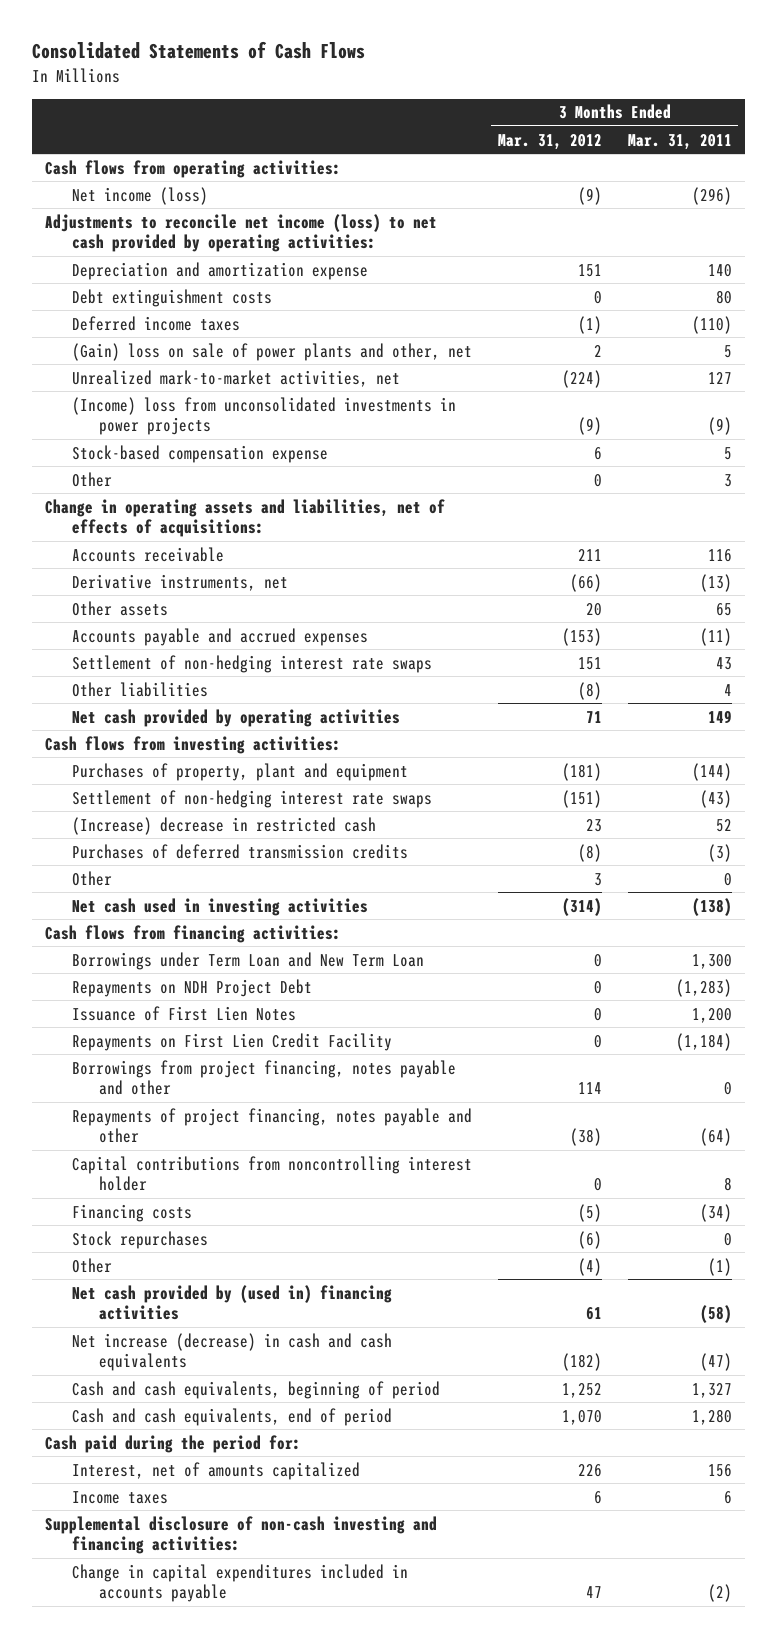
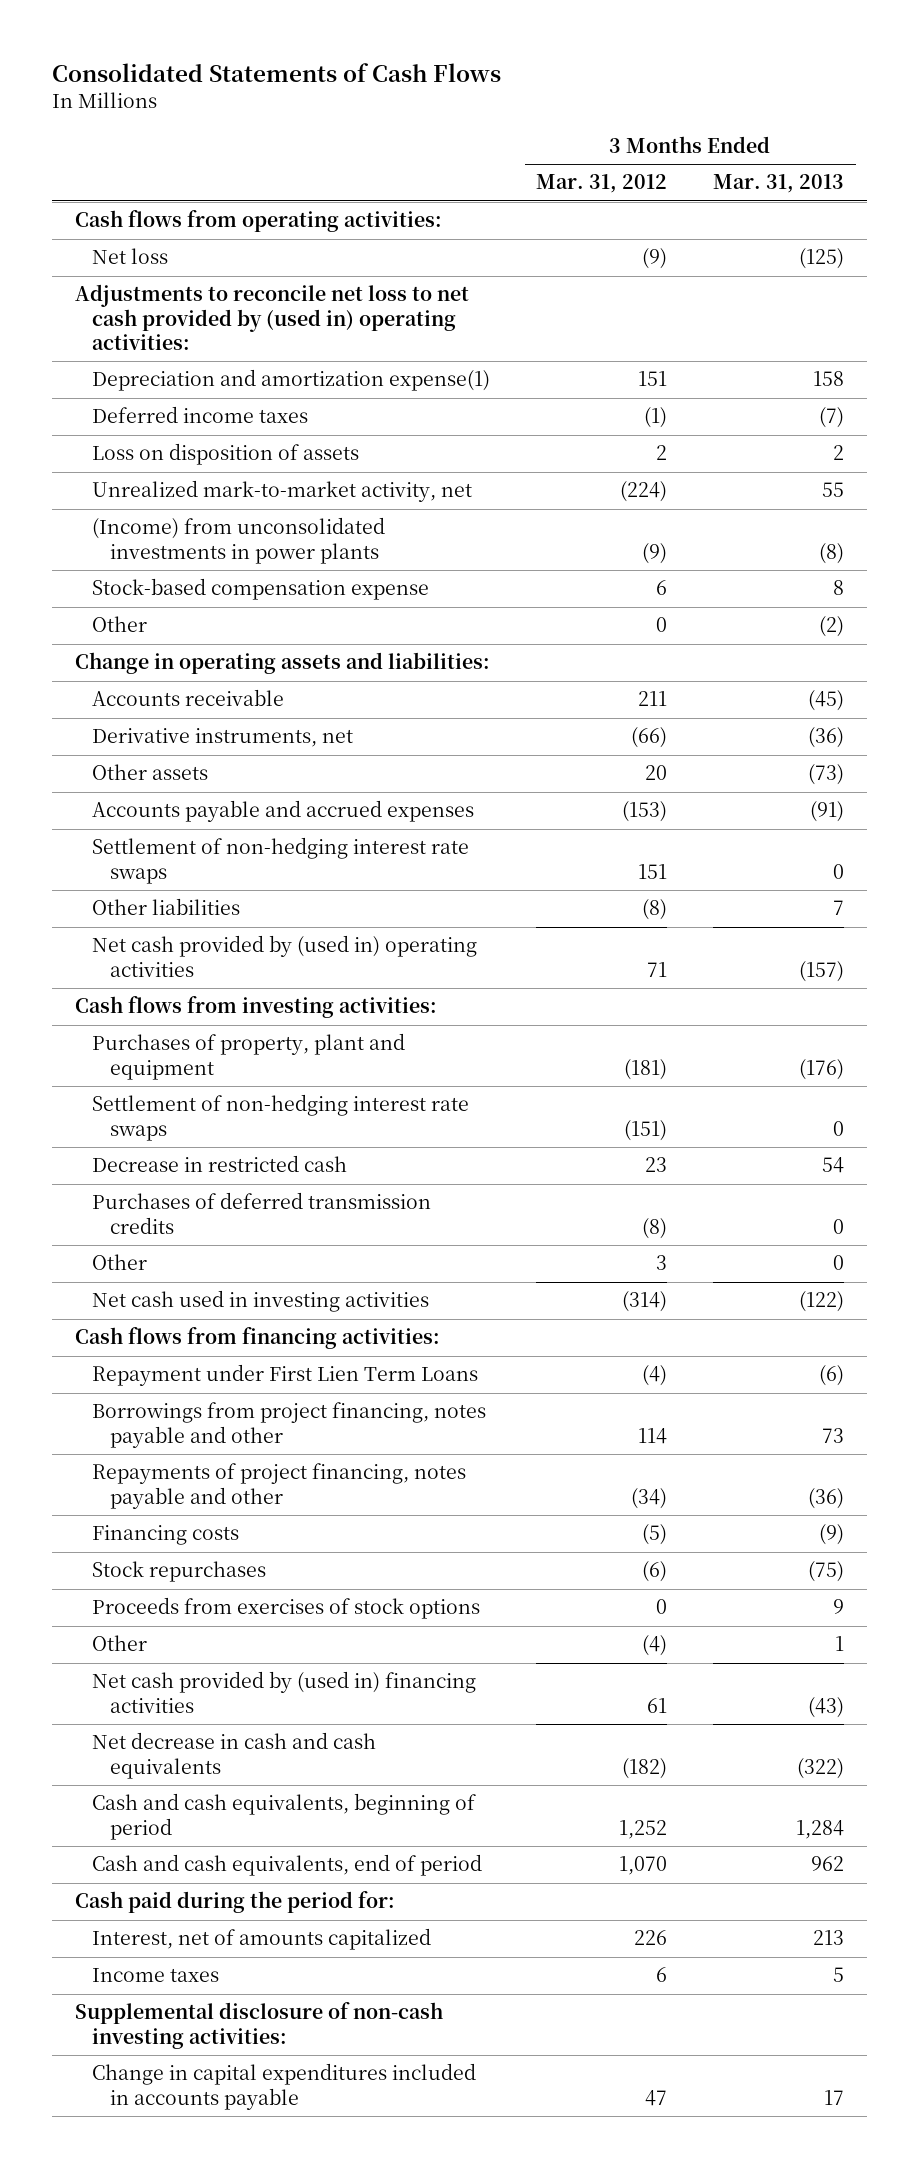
- | 3 Months Ended Mar. 31, 2012 | 3 Months Ended Mar. 31, 2011
+ | 3 Months Ended Mar. 31, 2012 | 3 Months Ended Mar. 31, 2013
- Net income (loss) | (9) | (296)
- Adjustments to reconcile net income (loss) to net cash provided by operating activities:
- Depreciation and amortization expense | 151 | 140
- Debt extinguishment costs | 0 | 80
+ Net loss | (9) | (125)
+ Adjustments to reconcile net loss to net cash provided by (used in) operating activities:
+ Depreciation and amortization expense(1) | 151 | 158
- (Gain) loss on sale of power plants and other, net | 2 | 5
- Unrealized mark-to-market activities, net | (224) | 127
- (Income) loss from unconsolidated investments in power projects | (9) | (9)
+ Loss on disposition of assets | 2 | 2
+ Unrealized mark-to-market activity, net | (224) | 55
+ (Income) from unconsolidated investments in power plants | (9) | (8)
- Change in operating assets and liabilities, net of effects of acquisitions:
+ Change in operating assets and liabilities:
- Net cash provided by operating activities | 71 | 149
+ Net cash provided by (used in) operating activities | 71 | (157)
- (Increase) decrease in restricted cash | 23 | 52
+ Decrease in restricted cash | 23 | 54
- Borrowings under Term Loan and New Term Loan | 0 | 1,300
- Repayments on NDH Project Debt | 0 | (1,283)
- Issuance of First Lien Notes | 0 | 1,200
- Repayments on First Lien Credit Facility | 0 | (1,184)
+ Repayment under First Lien Term Loans | (4) | (6)
- Repayments of project financing, notes payable and other | (38) | (64)
- Capital contributions from noncontrolling interest holder | 0 | 8
+ Repayments of project financing, notes payable and other | (34) | (36)
+ Proceeds from exercises of stock options | 0 | 9
- Net increase (decrease) in cash and cash equivalents | (182) | (47)
+ Net decrease in cash and cash equivalents | (182) | (322)
- Supplemental disclosure of non-cash investing and financing activities:
+ Supplemental disclosure of non-cash investing activities:

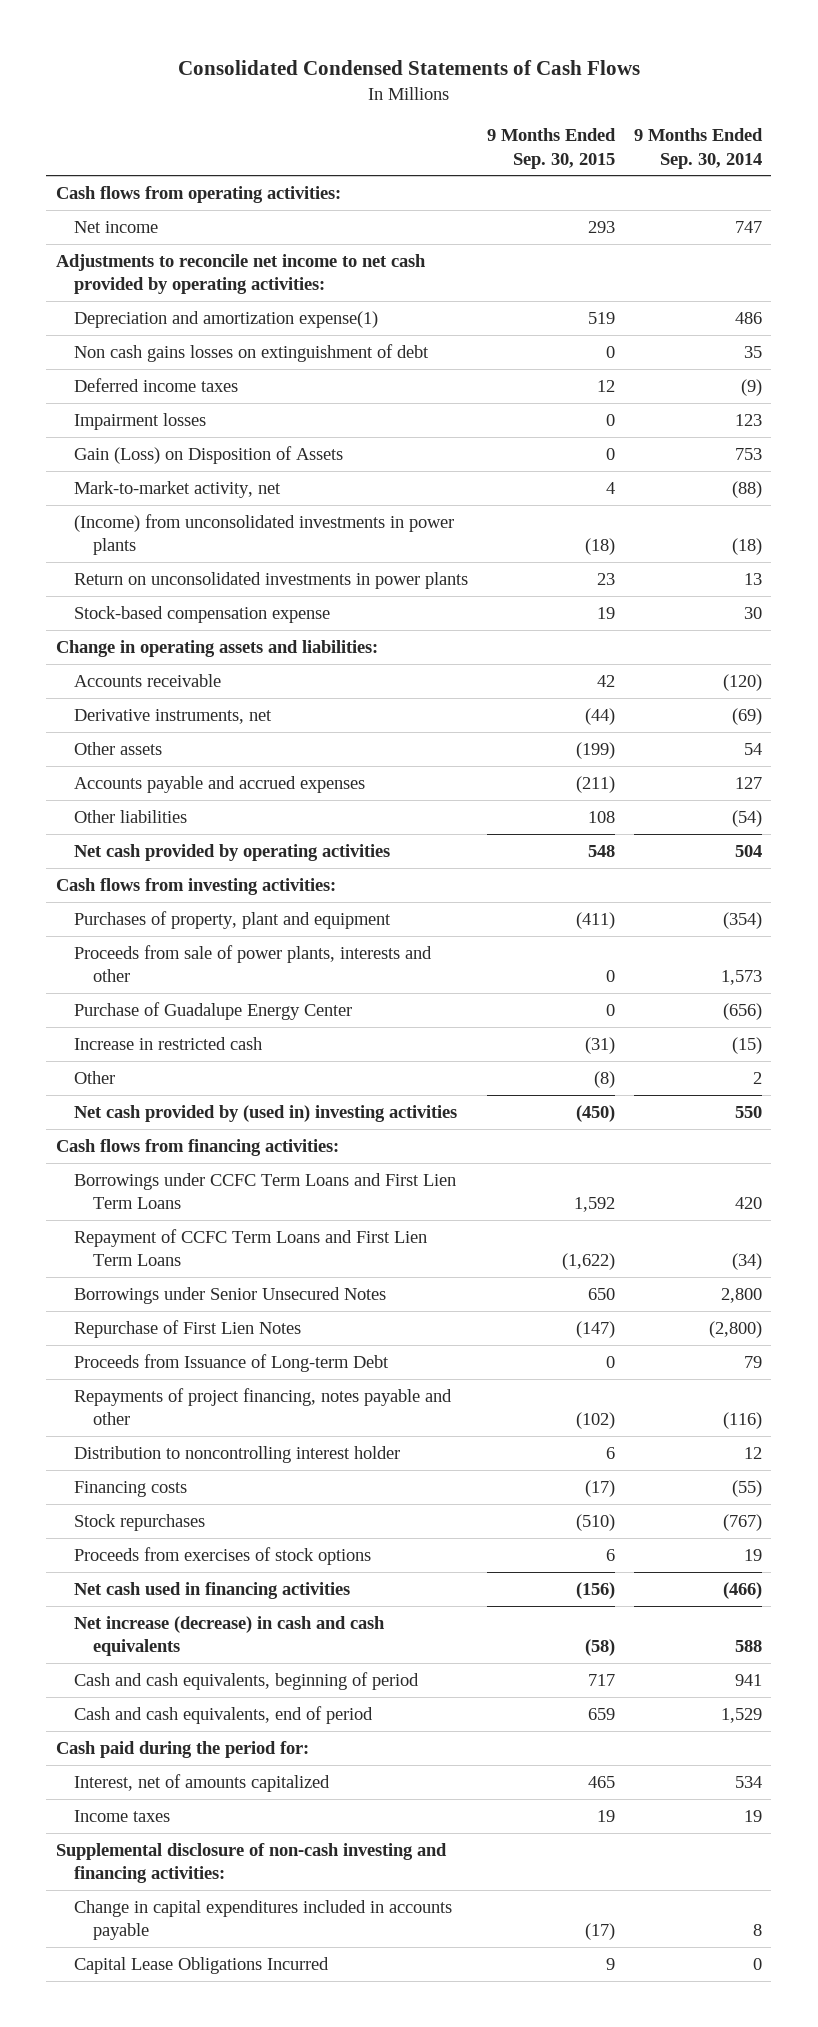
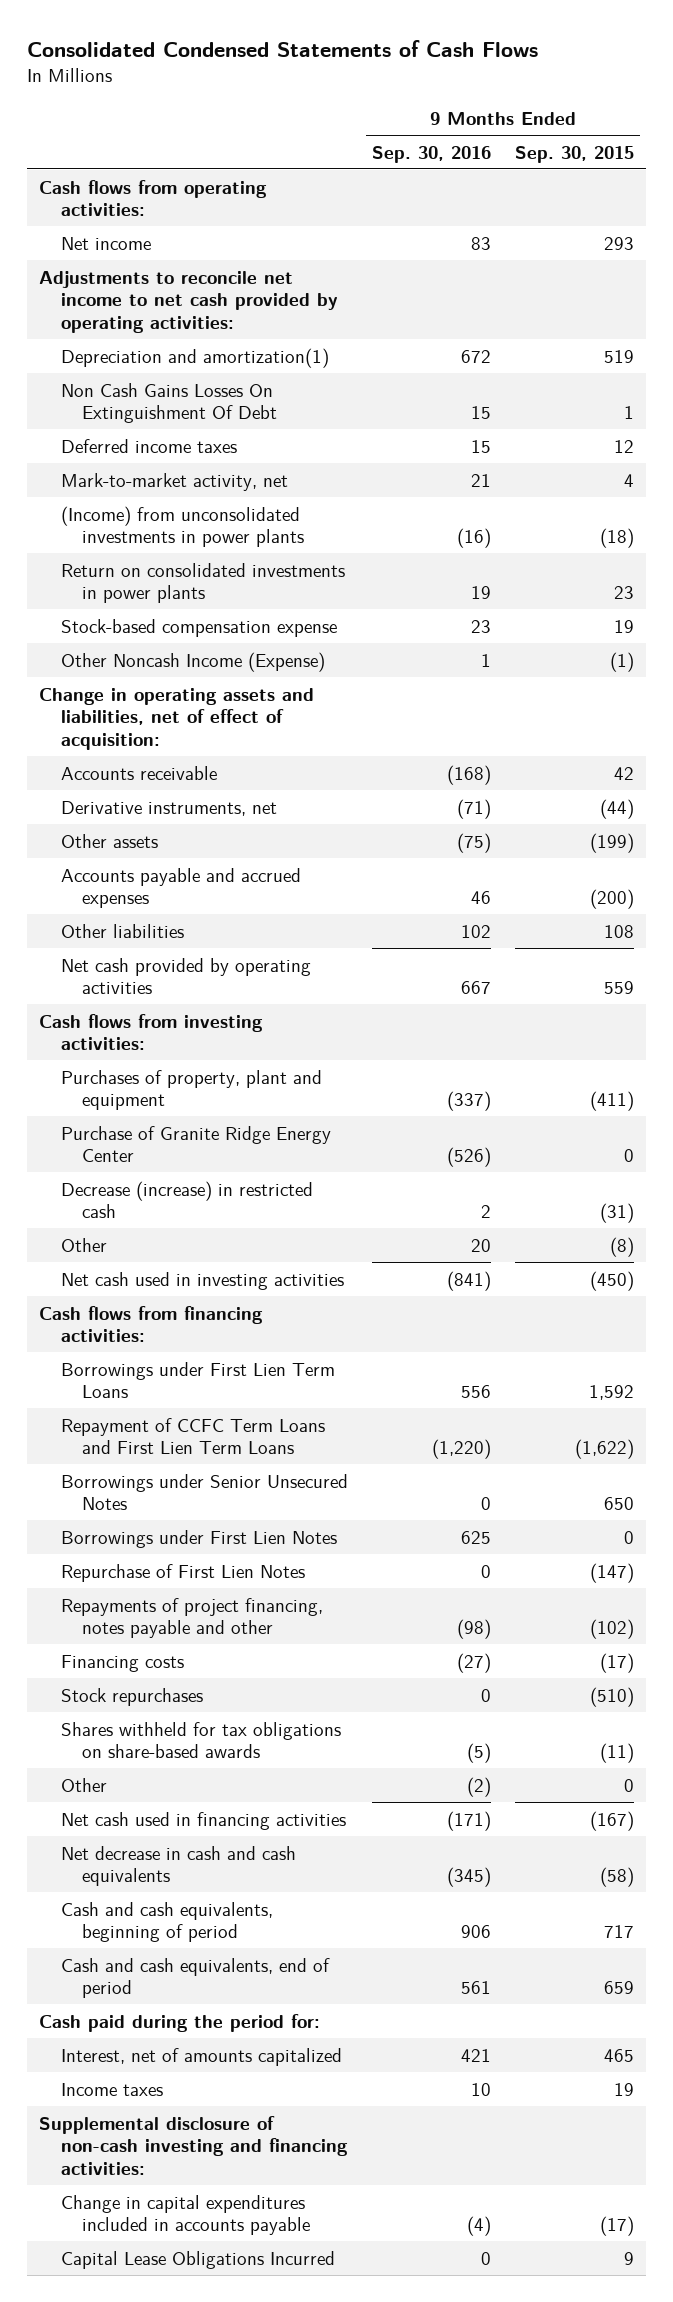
- | 9 Months Ended Sep. 30, 2015 | 9 Months Ended Sep. 30, 2014
+ | 9 Months Ended Sep. 30, 2016 | 9 Months Ended Sep. 30, 2015
- Depreciation and amortization expense(1) | 519 | 486
- Non cash gains losses on extinguishment of debt | 0 | 35
+ Depreciation and amortization(1) | 672 | 519
+ Non Cash Gains Losses On Extinguishment Of Debt | 15 | 1
- Impairment losses | 0 | 123
- Gain (Loss) on Disposition of Assets | 0 | 753
- Return on unconsolidated investments in power plants | 23 | 13
+ Return on consolidated investments in power plants | 19 | 23
- Change in operating assets and liabilities:
+ Other Noncash Income (Expense) | 1 | (1)
+ Change in operating assets and liabilities, net of effect of acquisition:
- Accounts payable and accrued expenses | (211) | 127
+ Accounts payable and accrued expenses | 46 | (200)
- Net cash provided by operating activities | 548 | 504
+ Net cash provided by operating activities | 667 | 559
- Proceeds from sale of power plants, interests and other | 0 | 1,573
- Purchase of Guadalupe Energy Center | 0 | (656)
- Increase in restricted cash | (31) | (15)
+ Purchase of Granite Ridge Energy Center | (526) | 0
+ Decrease (increase) in restricted cash | 2 | (31)
- Net cash provided by (used in) investing activities | (450) | 550
+ Net cash used in investing activities | (841) | (450)
- Borrowings under CCFC Term Loans and First Lien Term Loans | 1,592 | 420
+ Borrowings under First Lien Term Loans | 556 | 1,592
+ Borrowings under First Lien Notes | 625 | 0
- Proceeds from Issuance of Long-term Debt | 0 | 79
- Distribution to noncontrolling interest holder | 6 | 12
- Proceeds from exercises of stock options | 6 | 19
- Net cash used in financing activities | (156) | (466)
- Net increase (decrease) in cash and cash equivalents | (58) | 588
+ Shares withheld for tax obligations on share-based awards | (5) | (11)
+ Other | (2) | 0
+ Net cash used in financing activities | (171) | (167)
+ Net decrease in cash and cash equivalents | (345) | (58)

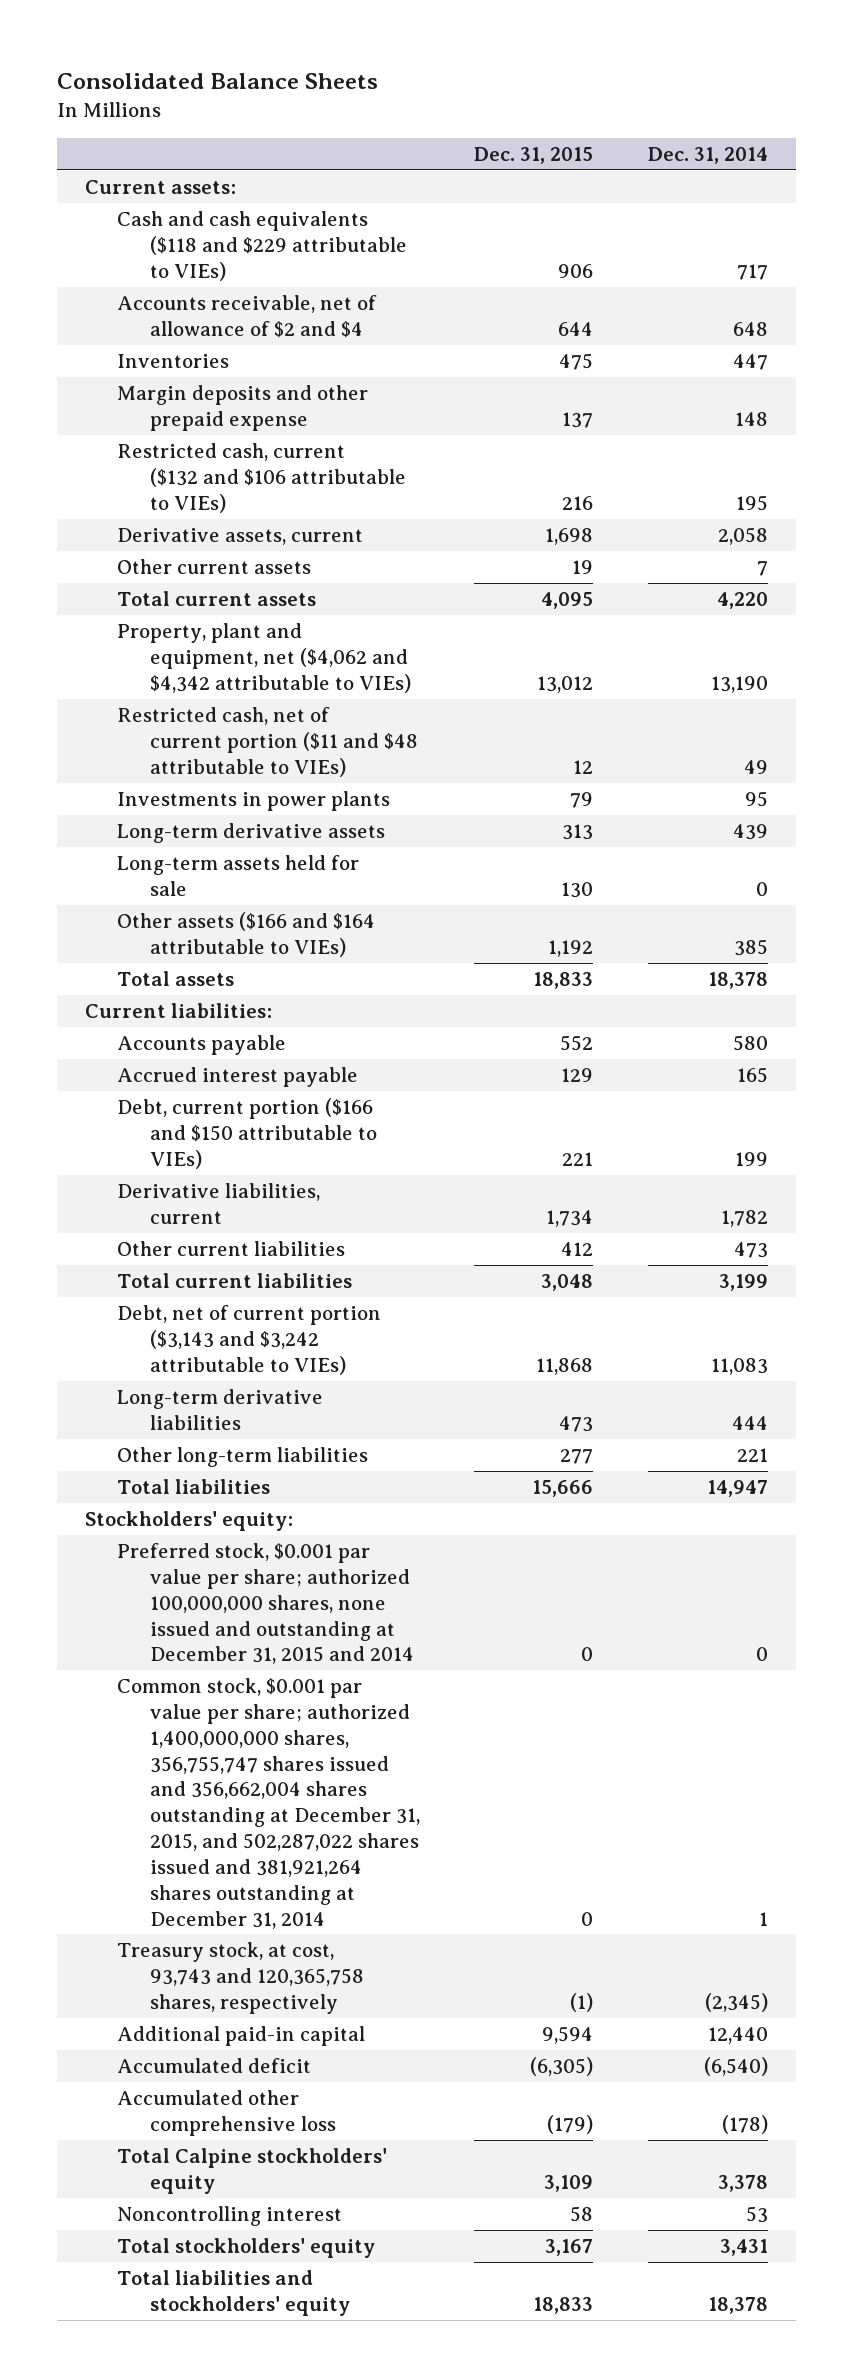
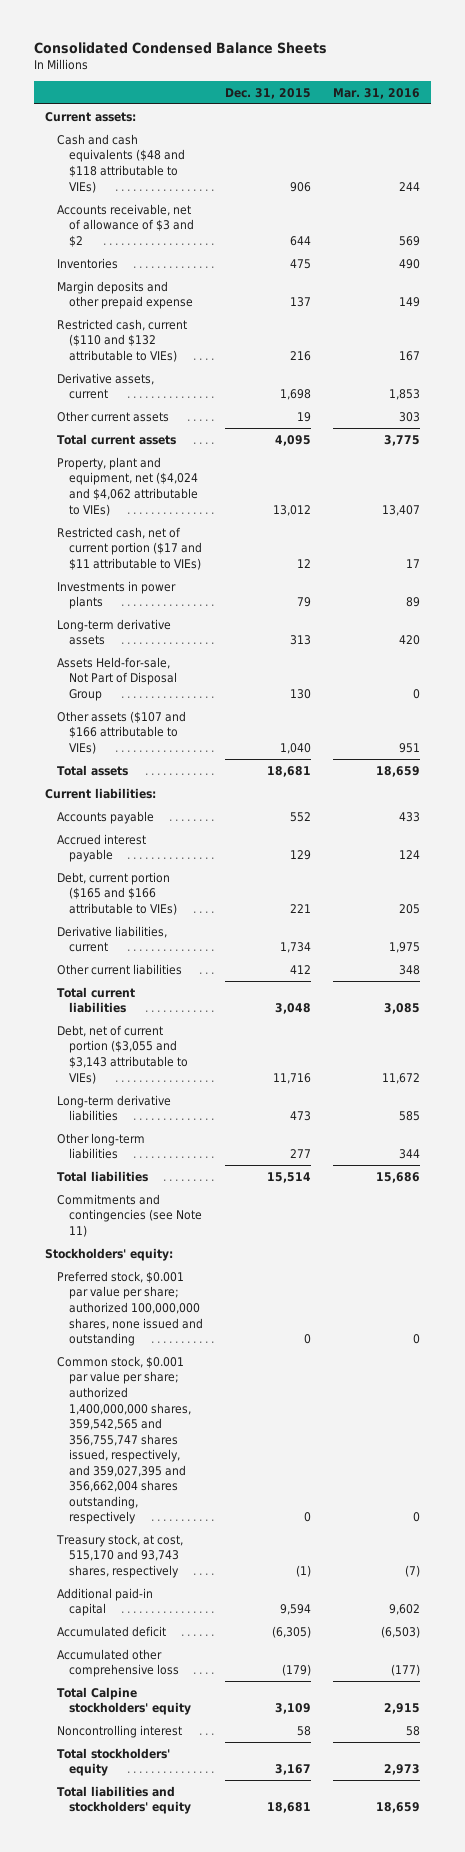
- Consolidated Balance Sheets
+ Consolidated Condensed Balance Sheets
- | Dec. 31, 2015 | Dec. 31, 2014
+ | Dec. 31, 2015 | Mar. 31, 2016
- Cash and cash equivalents ($118 and $229 attributable to VIEs) | 906 | 717
- Accounts receivable, net of allowance of $2 and $4 | 644 | 648
+ Cash and cash equivalents ($48 and $118 attributable to VIEs) | 906 | 244
+ Accounts receivable, net of allowance of $3 and $2 | 644 | 569
- Restricted cash, current ($132 and $106 attributable to VIEs) | 216 | 195
+ Restricted cash, current ($110 and $132 attributable to VIEs) | 216 | 167
- Property, plant and equipment, net ($4,062 and $4,342 attributable to VIEs) | 13,012 | 13,190
- Restricted cash, net of current portion ($11 and $48 attributable to VIEs) | 12 | 49
+ Property, plant and equipment, net ($4,024 and $4,062 attributable to VIEs) | 13,012 | 13,407
+ Restricted cash, net of current portion ($17 and $11 attributable to VIEs) | 12 | 17
- Long-term assets held for sale | 130 | 0
- Other assets ($166 and $164 attributable to VIEs) | 1,192 | 385
- Total assets | 18,833 | 18,378
+ Assets Held-for-sale, Not Part of Disposal Group | 130 | 0
+ Other assets ($107 and $166 attributable to VIEs) | 1,040 | 951
+ Total assets | 18,681 | 18,659
- Debt, current portion ($166 and $150 attributable to VIEs) | 221 | 199
+ Debt, current portion ($165 and $166 attributable to VIEs) | 221 | 205
- Debt, net of current portion ($3,143 and $3,242 attributable to VIEs) | 11,868 | 11,083
+ Debt, net of current portion ($3,055 and $3,143 attributable to VIEs) | 11,716 | 11,672
- Total liabilities | 15,666 | 14,947
+ Total liabilities | 15,514 | 15,686
+ Commitments and contingencies (see Note 11)
- Preferred stock, $0.001 par value per share; authorized 100,000,000 shares, none issued and outstanding at December 31, 2015 and 2014 | 0 | 0
- Common stock, $0.001 par value per share; authorized 1,400,000,000 shares, 356,755,747 shares issued and 356,662,004 shares outstanding at December 31, 2015, and 502,287,022 shares issued and 381,921,264 shares outstanding at December 31, 2014 | 0 | 1
- Treasury stock, at cost, 93,743 and 120,365,758 shares, respectively | (1) | (2,345)
+ Preferred stock, $0.001 par value per share; authorized 100,000,000 shares, none issued and outstanding | 0 | 0
+ Common stock, $0.001 par value per share; authorized 1,400,000,000 shares, 359,542,565 and 356,755,747 shares issued, respectively, and 359,027,395 and 356,662,004 shares outstanding, respectively | 0 | 0
+ Treasury stock, at cost, 515,170 and 93,743 shares, respectively | (1) | (7)
- Total liabilities and stockholders' equity | 18,833 | 18,378
+ Total liabilities and stockholders' equity | 18,681 | 18,659

